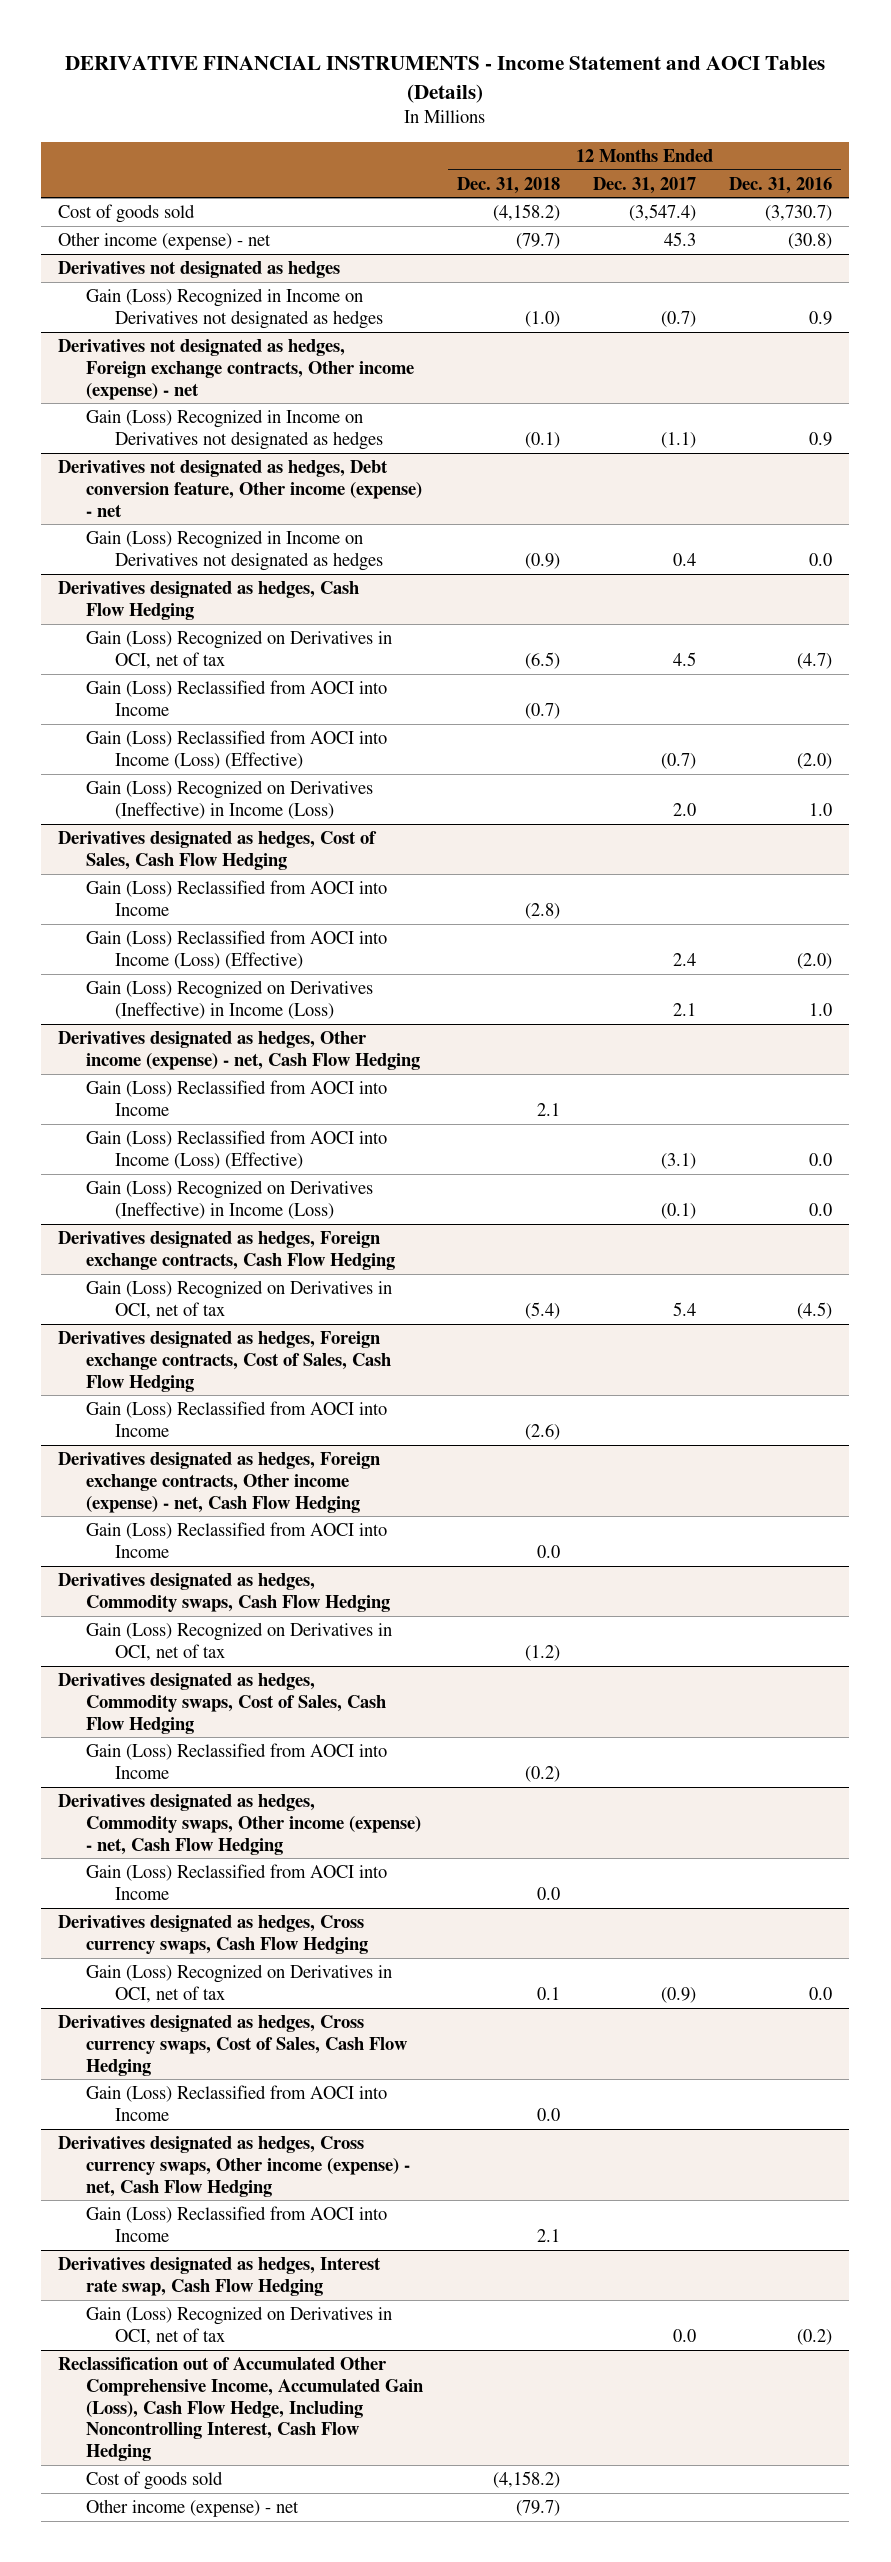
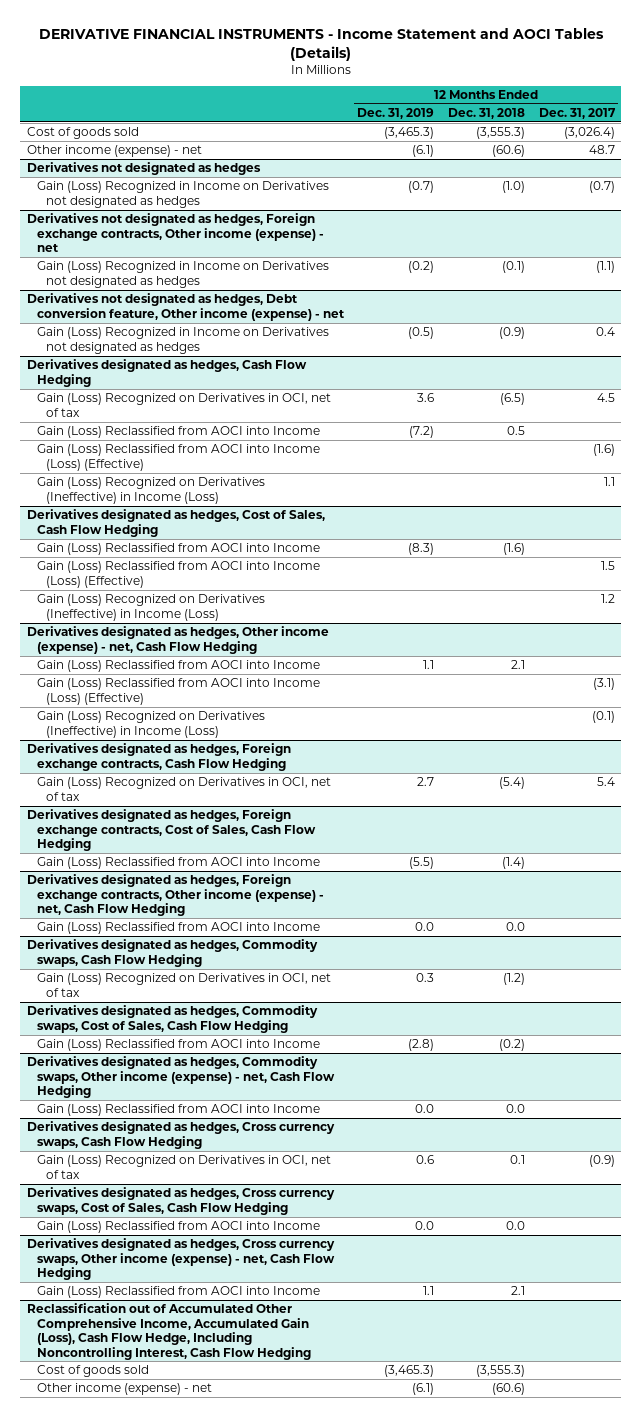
- | 12 Months Ended Dec. 31, 2018 | 12 Months Ended Dec. 31, 2017 | 12 Months Ended Dec. 31, 2016
+ | 12 Months Ended Dec. 31, 2019 | 12 Months Ended Dec. 31, 2018 | 12 Months Ended Dec. 31, 2017
- Cost of goods sold | (4,158.2) | (3,547.4) | (3,730.7)
- Other income (expense) - net | (79.7) | 45.3 | (30.8)
+ Cost of goods sold | (3,465.3) | (3,555.3) | (3,026.4)
+ Other income (expense) - net | (6.1) | (60.6) | 48.7
@ Derivatives designated as hedges, Cash Flow Hedging
- Gain (Loss) Reclassified from AOCI into Income | (0.7) | |
- Gain (Loss) Reclassified from AOCI into Income (Loss) (Effective) | | (0.7) | (2.0)
- Gain (Loss) Recognized on Derivatives (Ineffective) in Income (Loss) | | 2.0 | 1.0
+ Gain (Loss) Reclassified from AOCI into Income | (7.2) | 0.5 |
+ Gain (Loss) Reclassified from AOCI into Income (Loss) (Effective) | | | (1.6)
+ Gain (Loss) Recognized on Derivatives (Ineffective) in Income (Loss) | | | 1.1
@ Derivatives designated as hedges, Cost of Sales, Cash Flow Hedging
- Gain (Loss) Reclassified from AOCI into Income | (2.8) | |
- Gain (Loss) Reclassified from AOCI into Income (Loss) (Effective) | | 2.4 | (2.0)
- Gain (Loss) Recognized on Derivatives (Ineffective) in Income (Loss) | | 2.1 | 1.0
+ Gain (Loss) Reclassified from AOCI into Income | (8.3) | (1.6) |
+ Gain (Loss) Reclassified from AOCI into Income (Loss) (Effective) | | | 1.5
+ Gain (Loss) Recognized on Derivatives (Ineffective) in Income (Loss) | | | 1.2
@ Derivatives designated as hedges, Foreign exchange contracts, Cost of Sales, Cash Flow Hedging
- Gain (Loss) Reclassified from AOCI into Income | (2.6) | |
+ Gain (Loss) Reclassified from AOCI into Income | (5.5) | (1.4) |
- Derivatives designated as hedges, Interest rate swap, Cash Flow Hedging
- Gain (Loss) Recognized on Derivatives in OCI, net of tax | | 0.0 | (0.2)
@ Reclassification out of Accumulated Other Comprehensive Income, Accumulated Gain (Loss), Cash Flow Hedge, Including Noncontrolling Interest, Cash Flow Hedging
- Cost of goods sold | (4,158.2) | |
- Other income (expense) - net | (79.7) | |
+ Cost of goods sold | (3,465.3) | (3,555.3) |
+ Other income (expense) - net | (6.1) | (60.6) |

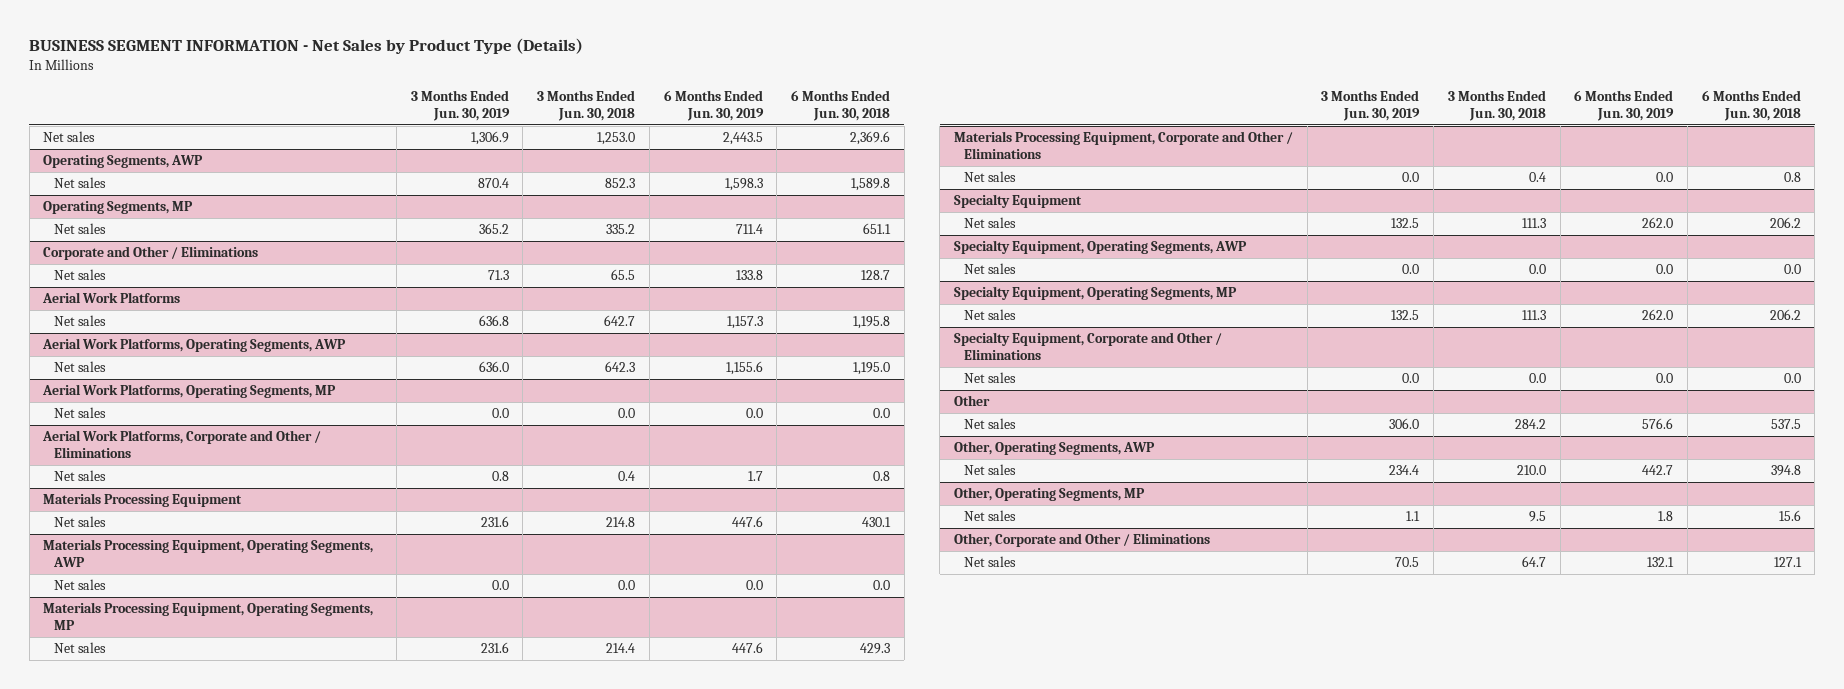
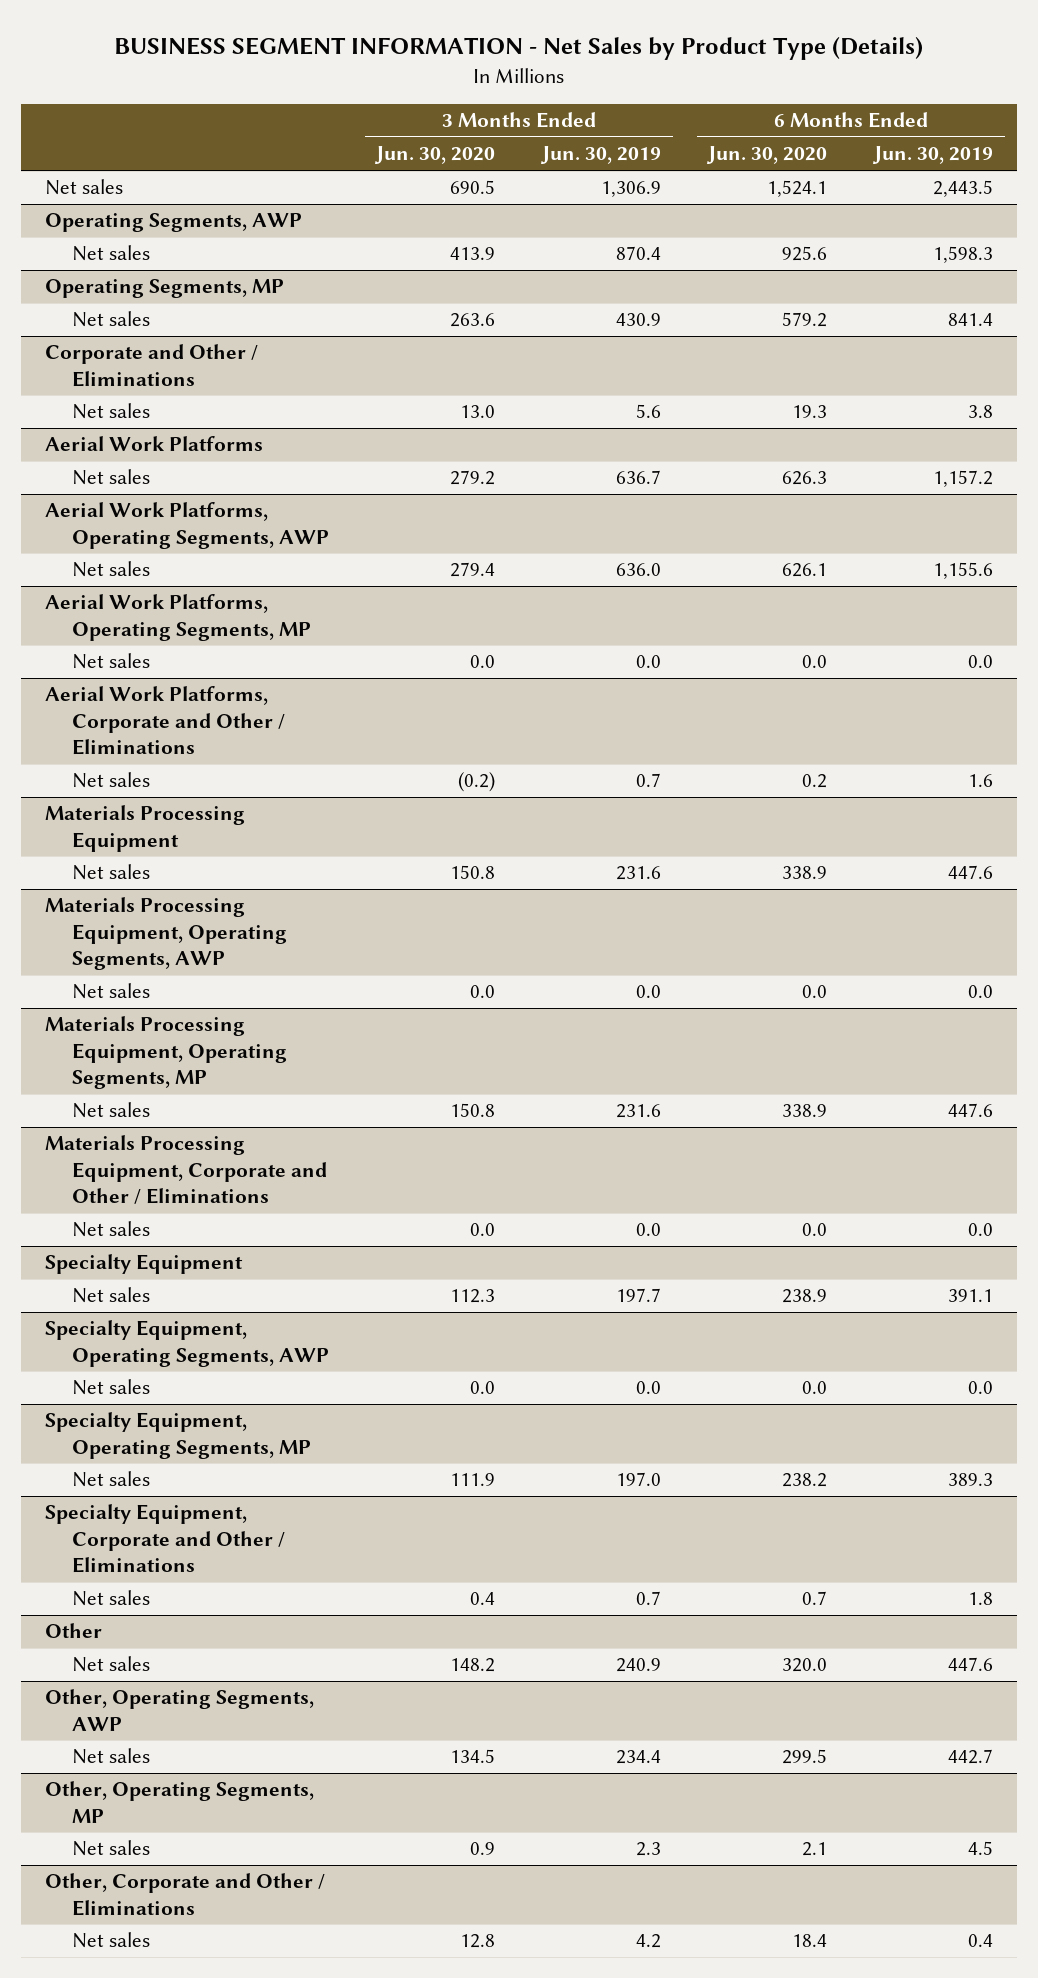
- | 3 Months Ended Jun. 30, 2019 | 3 Months Ended Jun. 30, 2018 | 6 Months Ended Jun. 30, 2019 | 6 Months Ended Jun. 30, 2018
+ | 3 Months Ended Jun. 30, 2020 | 3 Months Ended Jun. 30, 2019 | 6 Months Ended Jun. 30, 2020 | 6 Months Ended Jun. 30, 2019
@ Operating Segments, MP
- Net sales | 365.2 | 335.2 | 711.4 | 651.1
+ Net sales | 263.6 | 430.9 | 579.2 | 841.4
@ Corporate and Other / Eliminations
- Net sales | 71.3 | 65.5 | 133.8 | 128.7
+ Net sales | 13.0 | 5.6 | 19.3 | 3.8
@ Aerial Work Platforms
- Net sales | 636.8 | 642.7 | 1,157.3 | 1,195.8
+ Net sales | 279.2 | 636.7 | 626.3 | 1,157.2
@ Aerial Work Platforms, Corporate and Other / Eliminations
- Net sales | 0.8 | 0.4 | 1.7 | 0.8
+ Net sales | (0.2) | 0.7 | 0.2 | 1.6
@ Specialty Equipment
- Net sales | 132.5 | 111.3 | 262.0 | 206.2
+ Net sales | 112.3 | 197.7 | 238.9 | 391.1
@ Specialty Equipment, Operating Segments, MP
- Net sales | 132.5 | 111.3 | 262.0 | 206.2
+ Net sales | 111.9 | 197.0 | 238.2 | 389.3
@ Specialty Equipment, Corporate and Other / Eliminations
- Net sales | 0.0 | 0.0 | 0.0 | 0.0
+ Net sales | 0.4 | 0.7 | 0.7 | 1.8
@ Other
- Net sales | 306.0 | 284.2 | 576.6 | 537.5
+ Net sales | 148.2 | 240.9 | 320.0 | 447.6
@ Other, Operating Segments, MP
- Net sales | 1.1 | 9.5 | 1.8 | 15.6
+ Net sales | 0.9 | 2.3 | 2.1 | 4.5
@ Other, Corporate and Other / Eliminations
- Net sales | 70.5 | 64.7 | 132.1 | 127.1
+ Net sales | 12.8 | 4.2 | 18.4 | 0.4

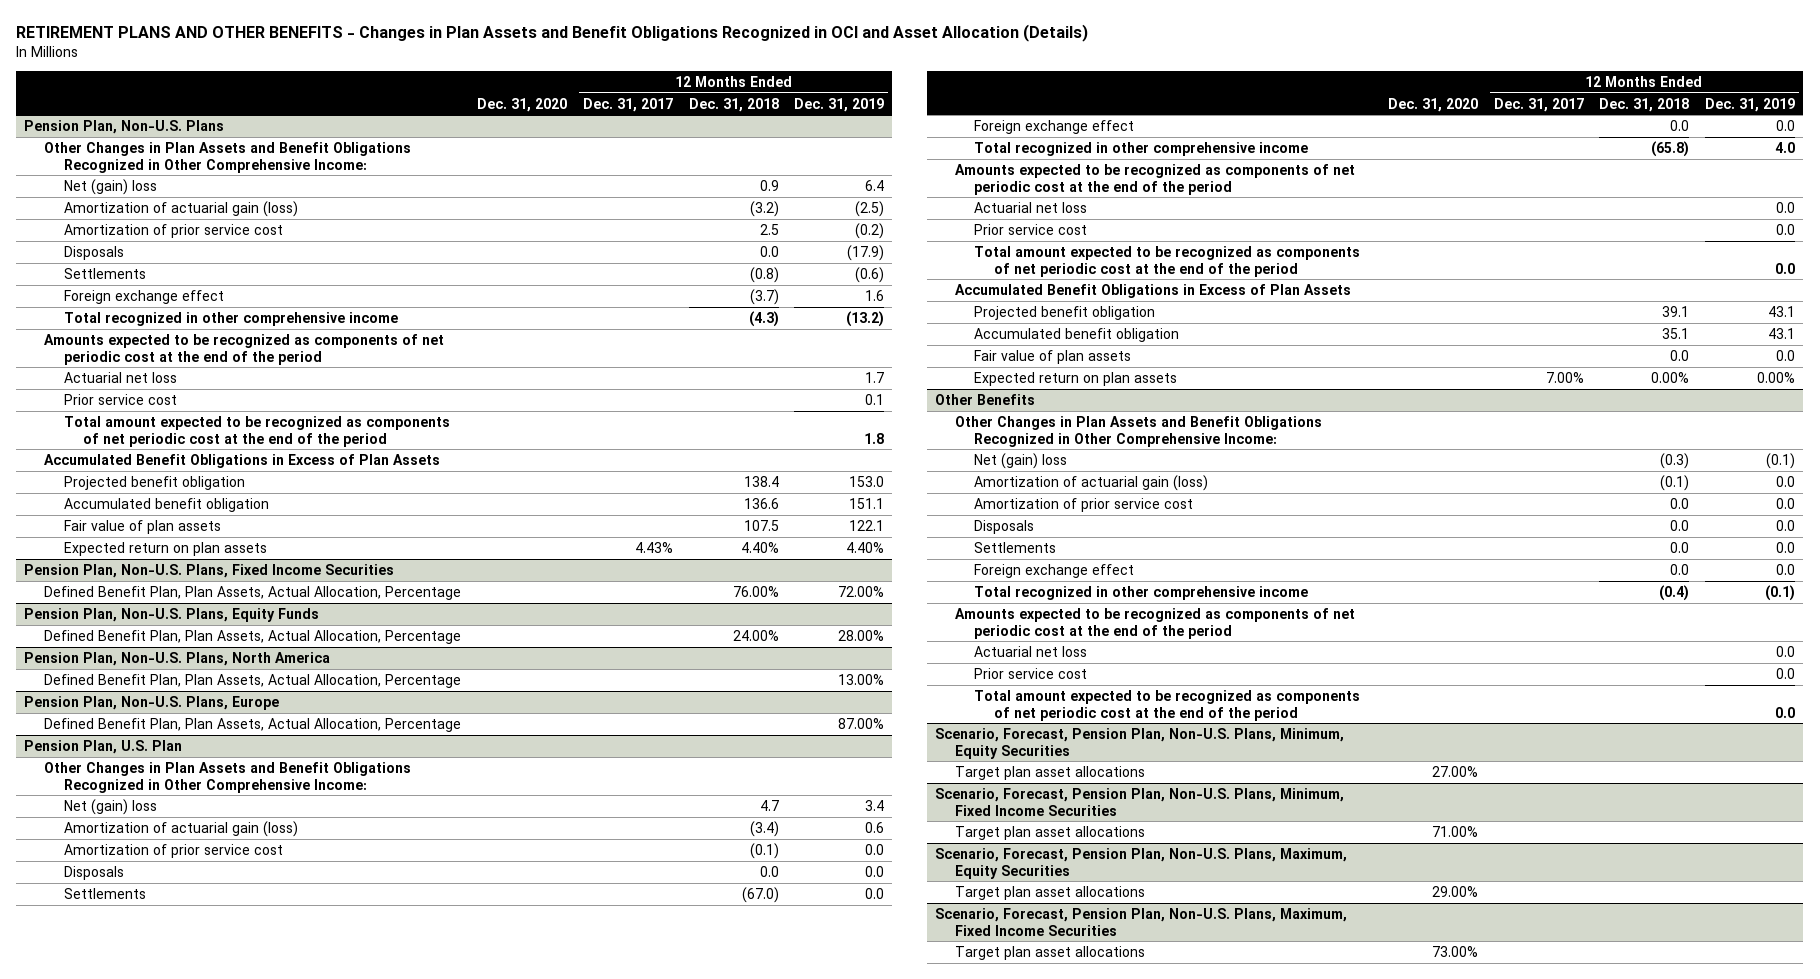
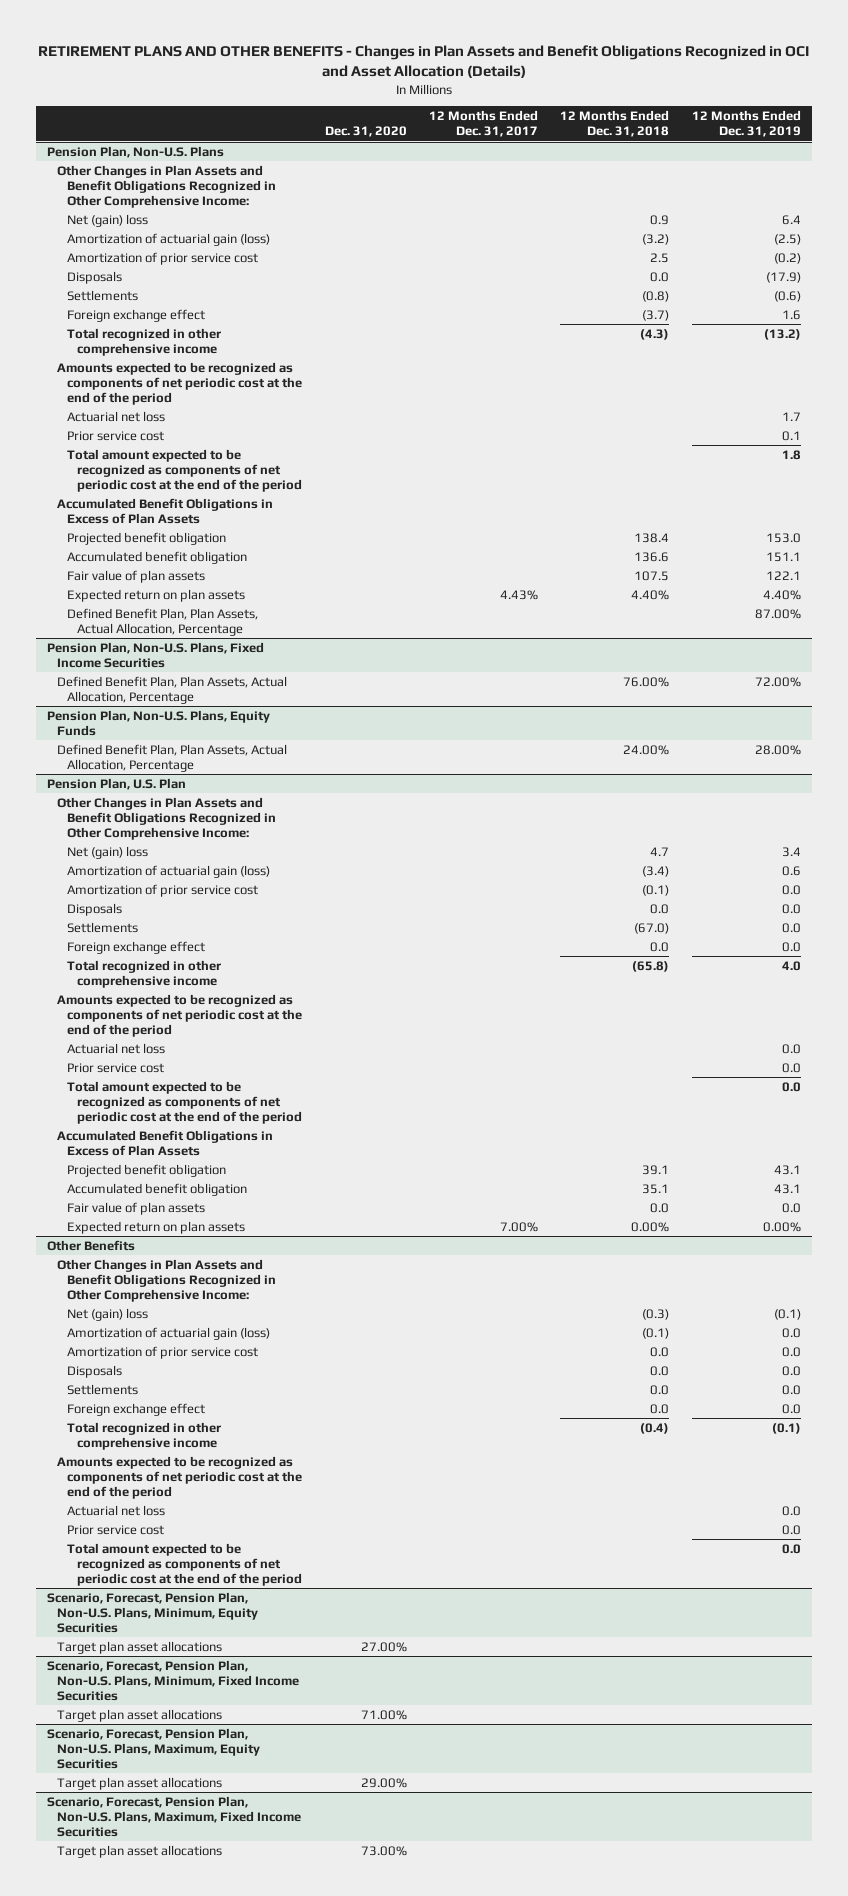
@ Pension Plan, Non-U.S. Plans
+ Defined Benefit Plan, Plan Assets, Actual Allocation, Percentage | | | | 87.00%
- Pension Plan, Non-U.S. Plans, North America
- Defined Benefit Plan, Plan Assets, Actual Allocation, Percentage | | | | 13.00%
- Pension Plan, Non-U.S. Plans, Europe
- Defined Benefit Plan, Plan Assets, Actual Allocation, Percentage | | | | 87.00%

